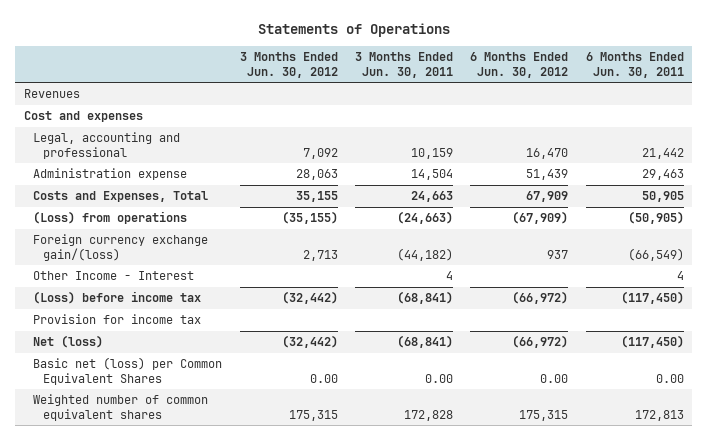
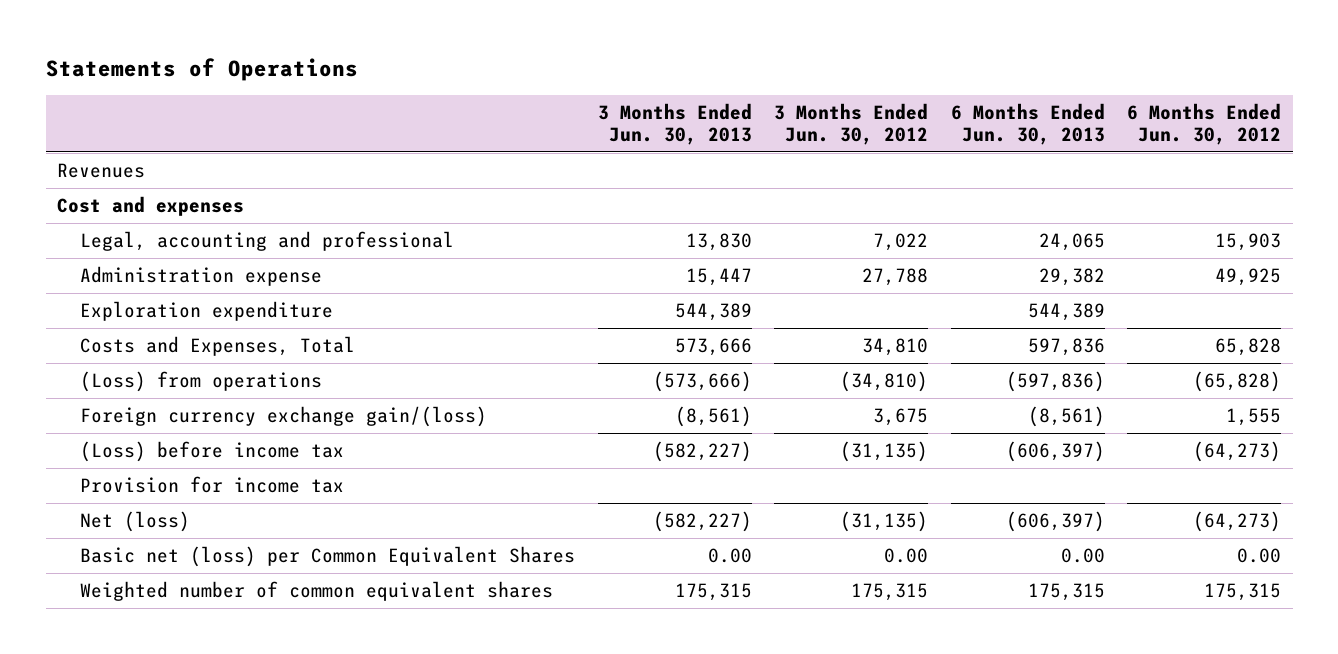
- | 3 Months Ended Jun. 30, 2012 | 3 Months Ended Jun. 30, 2011 | 6 Months Ended Jun. 30, 2012 | 6 Months Ended Jun. 30, 2011
+ | 3 Months Ended Jun. 30, 2013 | 3 Months Ended Jun. 30, 2012 | 6 Months Ended Jun. 30, 2013 | 6 Months Ended Jun. 30, 2012
- Legal, accounting and professional | 7,092 | 10,159 | 16,470 | 21,442
- Administration expense | 28,063 | 14,504 | 51,439 | 29,463
- Costs and Expenses, Total | 35,155 | 24,663 | 67,909 | 50,905
- (Loss) from operations | (35,155) | (24,663) | (67,909) | (50,905)
- Foreign currency exchange gain/(loss) | 2,713 | (44,182) | 937 | (66,549)
- Other Income - Interest | | 4 | | 4
- (Loss) before income tax | (32,442) | (68,841) | (66,972) | (117,450)
+ Legal, accounting and professional | 13,830 | 7,022 | 24,065 | 15,903
+ Administration expense | 15,447 | 27,788 | 29,382 | 49,925
+ Exploration expenditure | 544,389 | | 544,389 |
+ Costs and Expenses, Total | 573,666 | 34,810 | 597,836 | 65,828
+ (Loss) from operations | (573,666) | (34,810) | (597,836) | (65,828)
+ Foreign currency exchange gain/(loss) | (8,561) | 3,675 | (8,561) | 1,555
+ (Loss) before income tax | (582,227) | (31,135) | (606,397) | (64,273)
- Net (loss) | (32,442) | (68,841) | (66,972) | (117,450)
+ Net (loss) | (582,227) | (31,135) | (606,397) | (64,273)

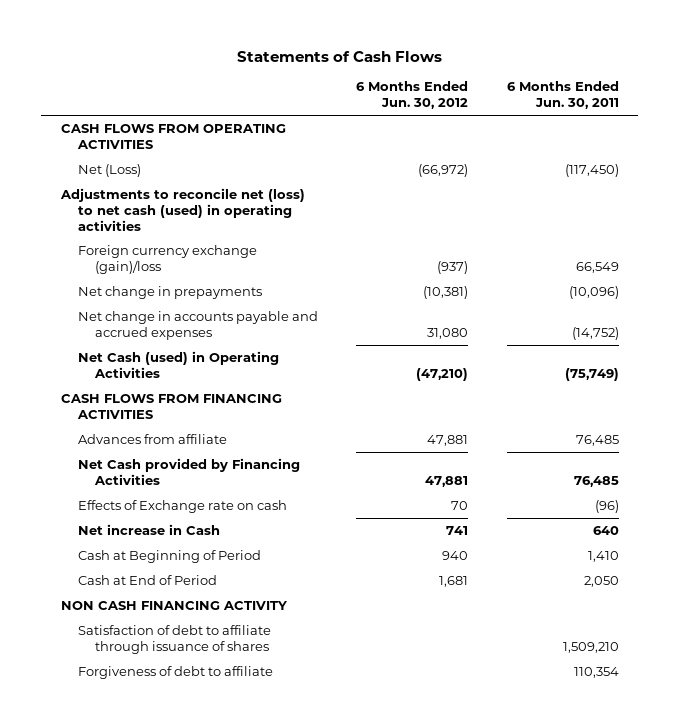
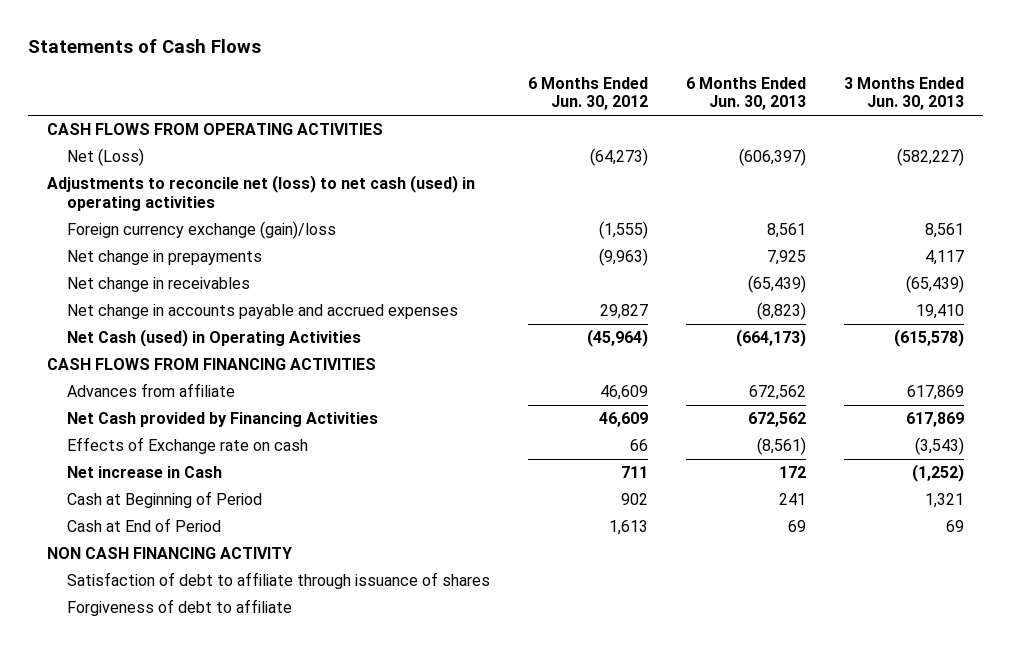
- | 6 Months Ended Jun. 30, 2012 | 6 Months Ended Jun. 30, 2011
+ | 6 Months Ended Jun. 30, 2012 | 6 Months Ended Jun. 30, 2013 | 3 Months Ended Jun. 30, 2013
- Net (Loss) | (66,972) | (117,450)
+ Net (Loss) | (64,273) | (606,397) | (582,227)
- Foreign currency exchange (gain)/loss | (937) | 66,549
- Net change in prepayments | (10,381) | (10,096)
- Net change in accounts payable and accrued expenses | 31,080 | (14,752)
- Net Cash (used) in Operating Activities | (47,210) | (75,749)
+ Foreign currency exchange (gain)/loss | (1,555) | 8,561 | 8,561
+ Net change in prepayments | (9,963) | 7,925 | 4,117
+ Net change in receivables | | (65,439) | (65,439)
+ Net change in accounts payable and accrued expenses | 29,827 | (8,823) | 19,410
+ Net Cash (used) in Operating Activities | (45,964) | (664,173) | (615,578)
- Advances from affiliate | 47,881 | 76,485
- Net Cash provided by Financing Activities | 47,881 | 76,485
- Effects of Exchange rate on cash | 70 | (96)
- Net increase in Cash | 741 | 640
- Cash at Beginning of Period | 940 | 1,410
- Cash at End of Period | 1,681 | 2,050
+ Advances from affiliate | 46,609 | 672,562 | 617,869
+ Net Cash provided by Financing Activities | 46,609 | 672,562 | 617,869
+ Effects of Exchange rate on cash | 66 | (8,561) | (3,543)
+ Net increase in Cash | 711 | 172 | (1,252)
+ Cash at Beginning of Period | 902 | 241 | 1,321
+ Cash at End of Period | 1,613 | 69 | 69

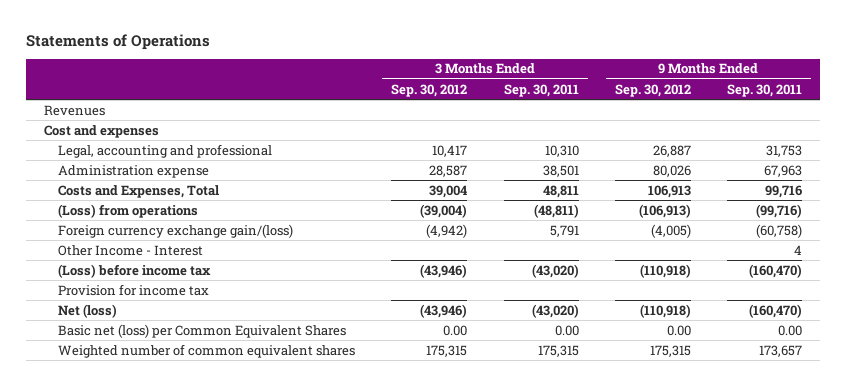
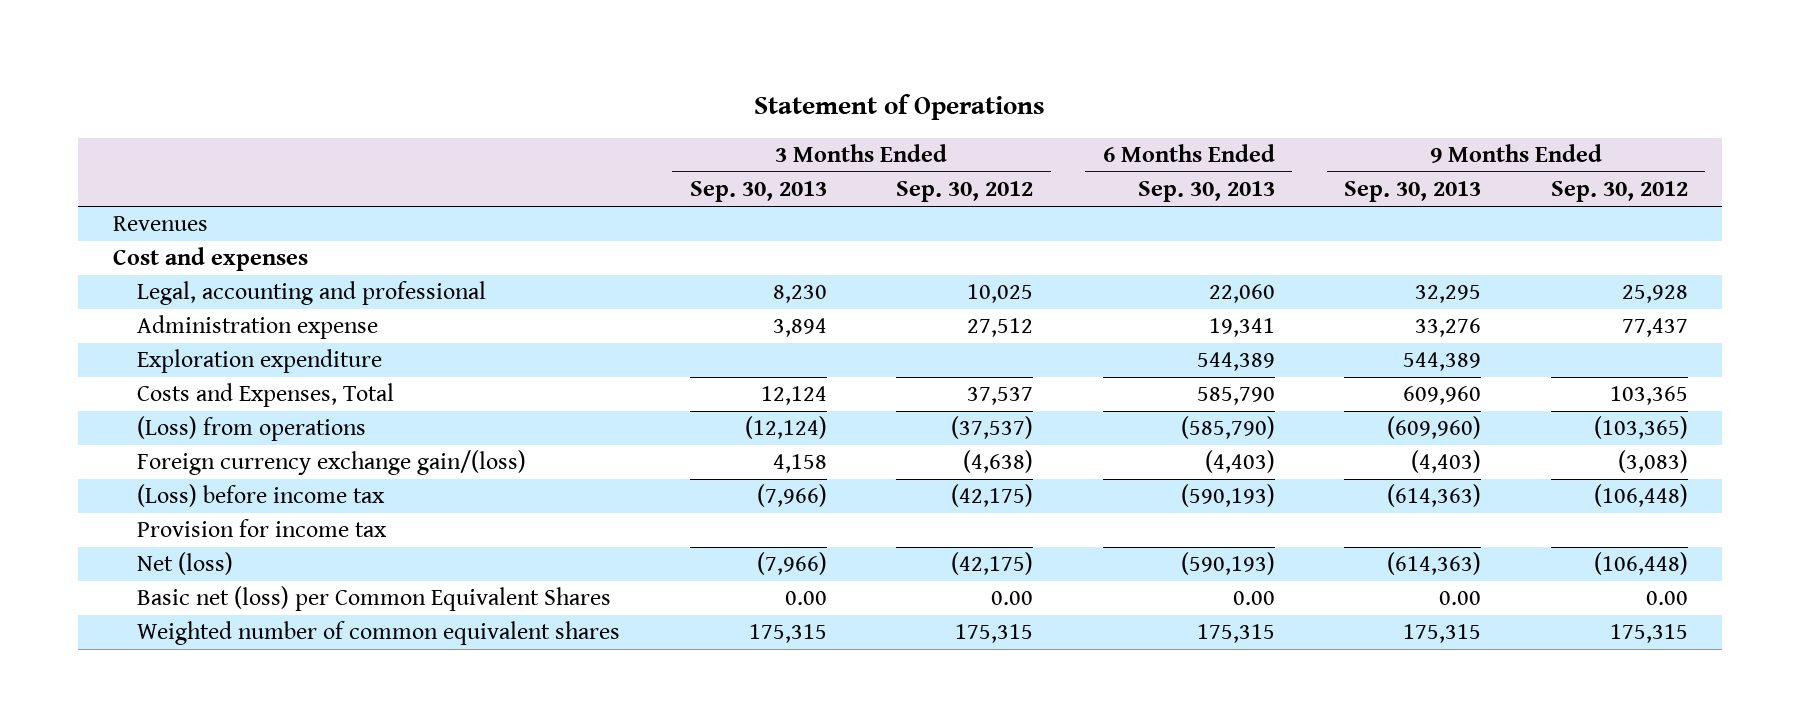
- Statements of Operations
+ Statement of Operations
- | 3 Months Ended Sep. 30, 2012 | 3 Months Ended Sep. 30, 2011 | 9 Months Ended Sep. 30, 2012 | 9 Months Ended Sep. 30, 2011
+ | 3 Months Ended Sep. 30, 2013 | 3 Months Ended Sep. 30, 2012 | 6 Months Ended Sep. 30, 2013 | 9 Months Ended Sep. 30, 2013 | 9 Months Ended Sep. 30, 2012
- Legal, accounting and professional | 10,417 | 10,310 | 26,887 | 31,753
- Administration expense | 28,587 | 38,501 | 80,026 | 67,963
- Costs and Expenses, Total | 39,004 | 48,811 | 106,913 | 99,716
- (Loss) from operations | (39,004) | (48,811) | (106,913) | (99,716)
- Foreign currency exchange gain/(loss) | (4,942) | 5,791 | (4,005) | (60,758)
- Other Income - Interest | | | | 4
- (Loss) before income tax | (43,946) | (43,020) | (110,918) | (160,470)
+ Legal, accounting and professional | 8,230 | 10,025 | 22,060 | 32,295 | 25,928
+ Administration expense | 3,894 | 27,512 | 19,341 | 33,276 | 77,437
+ Exploration expenditure | | | 544,389 | 544,389 |
+ Costs and Expenses, Total | 12,124 | 37,537 | 585,790 | 609,960 | 103,365
+ (Loss) from operations | (12,124) | (37,537) | (585,790) | (609,960) | (103,365)
+ Foreign currency exchange gain/(loss) | 4,158 | (4,638) | (4,403) | (4,403) | (3,083)
+ (Loss) before income tax | (7,966) | (42,175) | (590,193) | (614,363) | (106,448)
- Net (loss) | (43,946) | (43,020) | (110,918) | (160,470)
+ Net (loss) | (7,966) | (42,175) | (590,193) | (614,363) | (106,448)

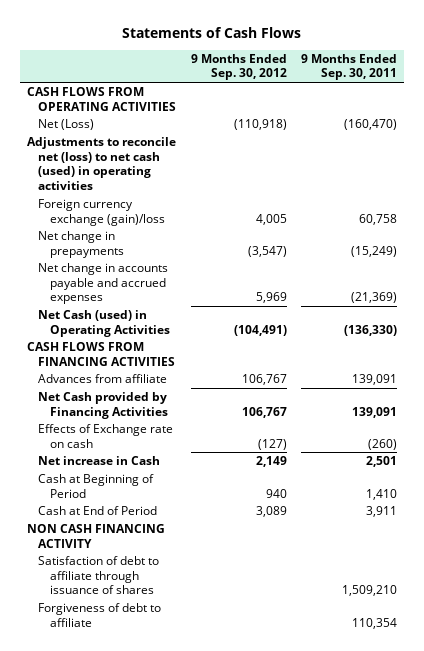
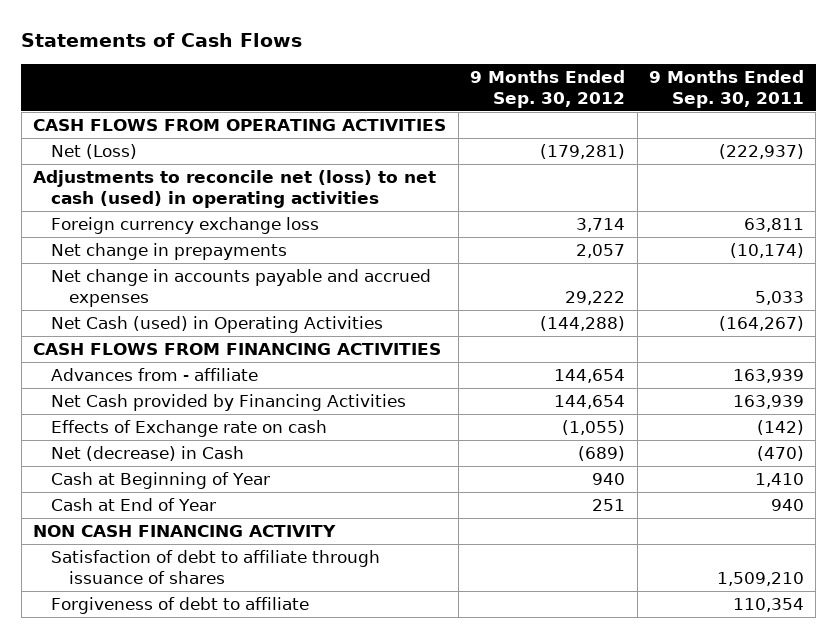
- Net (Loss) | (110,918) | (160,470)
+ Net (Loss) | (179,281) | (222,937)
- Foreign currency exchange (gain)/loss | 4,005 | 60,758
- Net change in prepayments | (3,547) | (15,249)
- Net change in accounts payable and accrued expenses | 5,969 | (21,369)
- Net Cash (used) in Operating Activities | (104,491) | (136,330)
+ Foreign currency exchange loss | 3,714 | 63,811
+ Net change in prepayments | 2,057 | (10,174)
+ Net change in accounts payable and accrued expenses | 29,222 | 5,033
+ Net Cash (used) in Operating Activities | (144,288) | (164,267)
- Advances from affiliate | 106,767 | 139,091
- Net Cash provided by Financing Activities | 106,767 | 139,091
- Effects of Exchange rate on cash | (127) | (260)
- Net increase in Cash | 2,149 | 2,501
- Cash at Beginning of Period | 940 | 1,410
- Cash at End of Period | 3,089 | 3,911
+ Advances from - affiliate | 144,654 | 163,939
+ Net Cash provided by Financing Activities | 144,654 | 163,939
+ Effects of Exchange rate on cash | (1,055) | (142)
+ Net (decrease) in Cash | (689) | (470)
+ Cash at Beginning of Year | 940 | 1,410
+ Cash at End of Year | 251 | 940

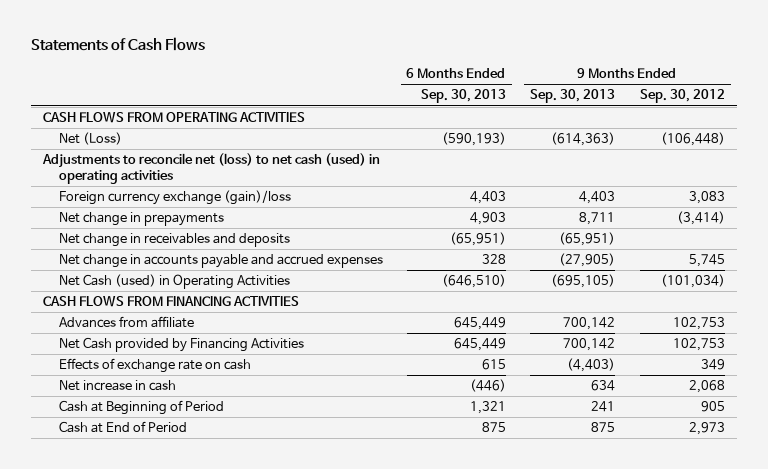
- | 9 Months Ended Sep. 30, 2012 | 9 Months Ended Sep. 30, 2011
+ | 6 Months Ended Sep. 30, 2013 | 9 Months Ended Sep. 30, 2013 | 9 Months Ended Sep. 30, 2012
- Net (Loss) | (179,281) | (222,937)
+ Net (Loss) | (590,193) | (614,363) | (106,448)
- Foreign currency exchange loss | 3,714 | 63,811
- Net change in prepayments | 2,057 | (10,174)
- Net change in accounts payable and accrued expenses | 29,222 | 5,033
- Net Cash (used) in Operating Activities | (144,288) | (164,267)
+ Foreign currency exchange (gain)/loss | 4,403 | 4,403 | 3,083
+ Net change in prepayments | 4,903 | 8,711 | (3,414)
+ Net change in receivables and deposits | (65,951) | (65,951) |
+ Net change in accounts payable and accrued expenses | 328 | (27,905) | 5,745
+ Net Cash (used) in Operating Activities | (646,510) | (695,105) | (101,034)
- Advances from - affiliate | 144,654 | 163,939
- Net Cash provided by Financing Activities | 144,654 | 163,939
- Effects of Exchange rate on cash | (1,055) | (142)
- Net (decrease) in Cash | (689) | (470)
- Cash at Beginning of Year | 940 | 1,410
- Cash at End of Year | 251 | 940
- NON CASH FINANCING ACTIVITY
- Satisfaction of debt to affiliate through issuance of shares | | 1,509,210
- Forgiveness of debt to affiliate | | 110,354
+ Advances from affiliate | 645,449 | 700,142 | 102,753
+ Net Cash provided by Financing Activities | 645,449 | 700,142 | 102,753
+ Effects of exchange rate on cash | 615 | (4,403) | 349
+ Net increase in cash | (446) | 634 | 2,068
+ Cash at Beginning of Period | 1,321 | 241 | 905
+ Cash at End of Period | 875 | 875 | 2,973

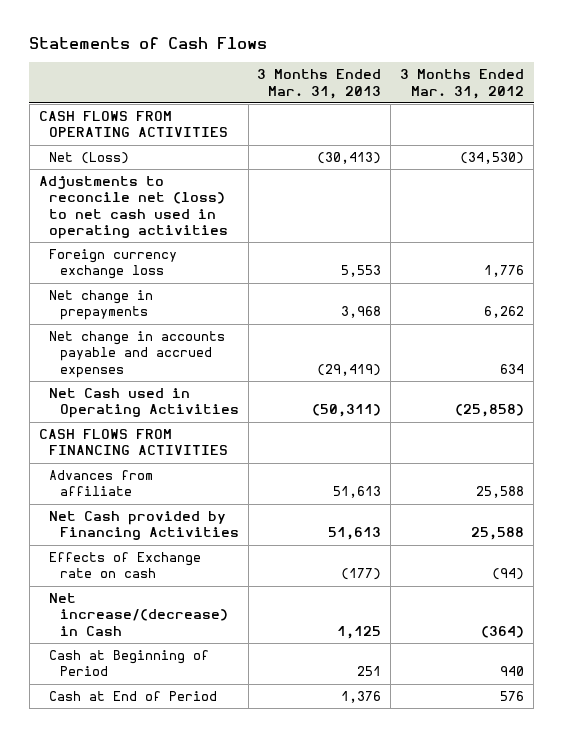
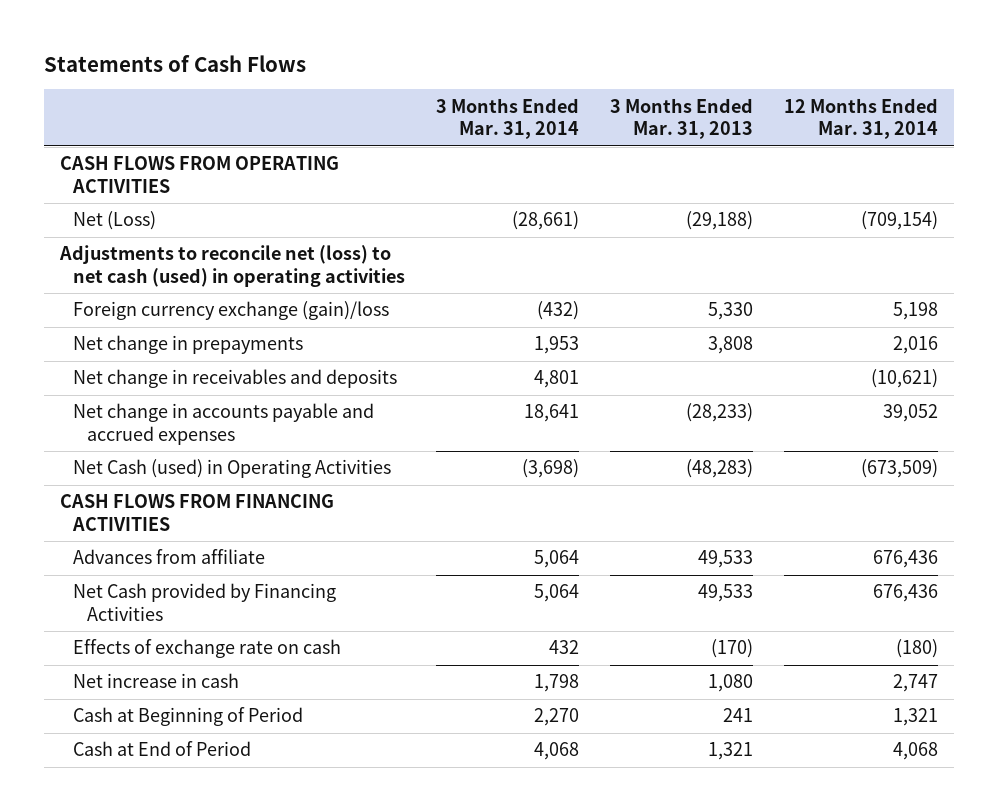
- | 3 Months Ended Mar. 31, 2013 | 3 Months Ended Mar. 31, 2012
+ | 3 Months Ended Mar. 31, 2014 | 3 Months Ended Mar. 31, 2013 | 12 Months Ended Mar. 31, 2014
- Net (Loss) | (30,413) | (34,530)
- Adjustments to reconcile net (loss) to net cash used in operating activities
- Foreign currency exchange loss | 5,553 | 1,776
- Net change in prepayments | 3,968 | 6,262
- Net change in accounts payable and accrued expenses | (29,419) | 634
- Net Cash used in Operating Activities | (50,311) | (25,858)
+ Net (Loss) | (28,661) | (29,188) | (709,154)
+ Adjustments to reconcile net (loss) to net cash (used) in operating activities
+ Foreign currency exchange (gain)/loss | (432) | 5,330 | 5,198
+ Net change in prepayments | 1,953 | 3,808 | 2,016
+ Net change in receivables and deposits | 4,801 | | (10,621)
+ Net change in accounts payable and accrued expenses | 18,641 | (28,233) | 39,052
+ Net Cash (used) in Operating Activities | (3,698) | (48,283) | (673,509)
- Advances from affiliate | 51,613 | 25,588
- Net Cash provided by Financing Activities | 51,613 | 25,588
- Effects of Exchange rate on cash | (177) | (94)
- Net increase/(decrease) in Cash | 1,125 | (364)
- Cash at Beginning of Period | 251 | 940
- Cash at End of Period | 1,376 | 576
+ Advances from affiliate | 5,064 | 49,533 | 676,436
+ Net Cash provided by Financing Activities | 5,064 | 49,533 | 676,436
+ Effects of exchange rate on cash | 432 | (170) | (180)
+ Net increase in cash | 1,798 | 1,080 | 2,747
+ Cash at Beginning of Period | 2,270 | 241 | 1,321
+ Cash at End of Period | 4,068 | 1,321 | 4,068

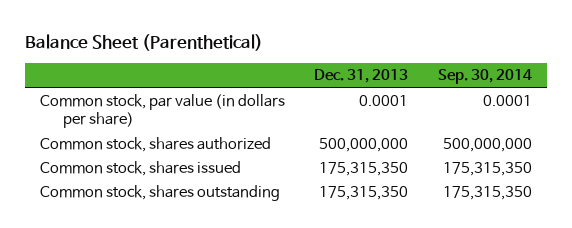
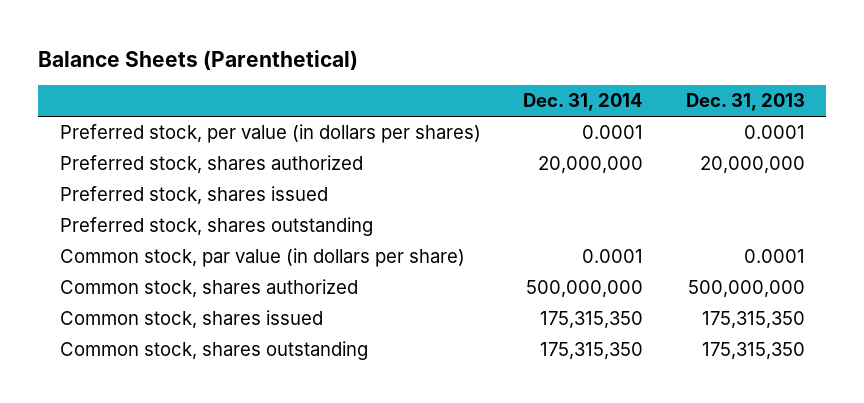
- Balance Sheet (Parenthetical)
+ Balance Sheets (Parenthetical)
- | Dec. 31, 2013 | Sep. 30, 2014
+ | Dec. 31, 2014 | Dec. 31, 2013
+ Preferred stock, per value (in dollars per shares) | 0.0001 | 0.0001
+ Preferred stock, shares authorized | 20,000,000 | 20,000,000
+ Preferred stock, shares issued
+ Preferred stock, shares outstanding

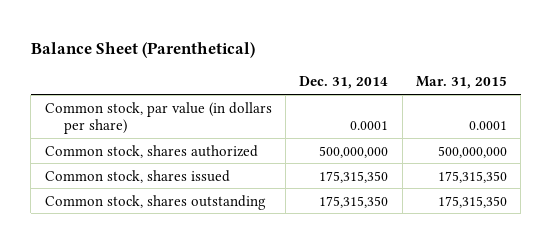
- Balance Sheets (Parenthetical)
+ Balance Sheet (Parenthetical)
- | Dec. 31, 2014 | Dec. 31, 2013
+ | Dec. 31, 2014 | Mar. 31, 2015
- Preferred stock, per value (in dollars per shares) | 0.0001 | 0.0001
- Preferred stock, shares authorized | 20,000,000 | 20,000,000
- Preferred stock, shares issued
- Preferred stock, shares outstanding

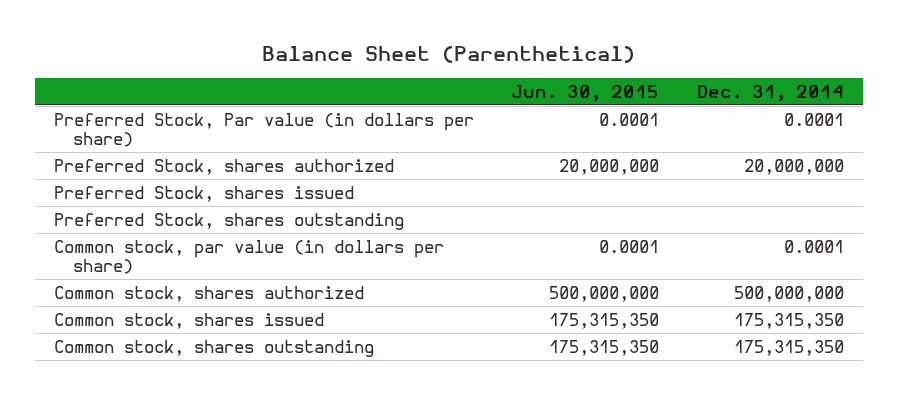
- | Dec. 31, 2014 | Mar. 31, 2015
+ | Jun. 30, 2015 | Dec. 31, 2014
+ Preferred Stock, Par value (in dollars per share) | 0.0001 | 0.0001
+ Preferred Stock, shares authorized | 20,000,000 | 20,000,000
+ Preferred Stock, shares issued
+ Preferred Stock, shares outstanding

